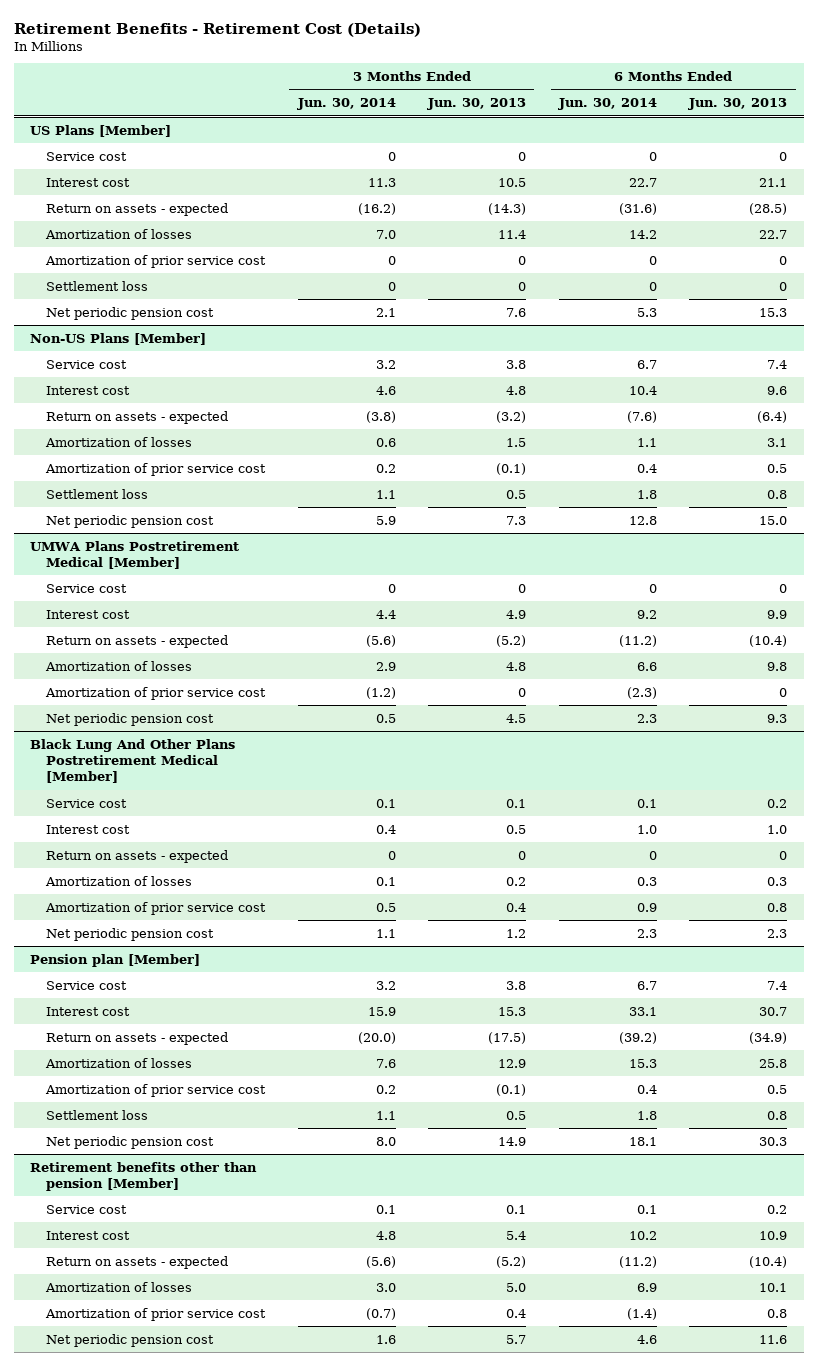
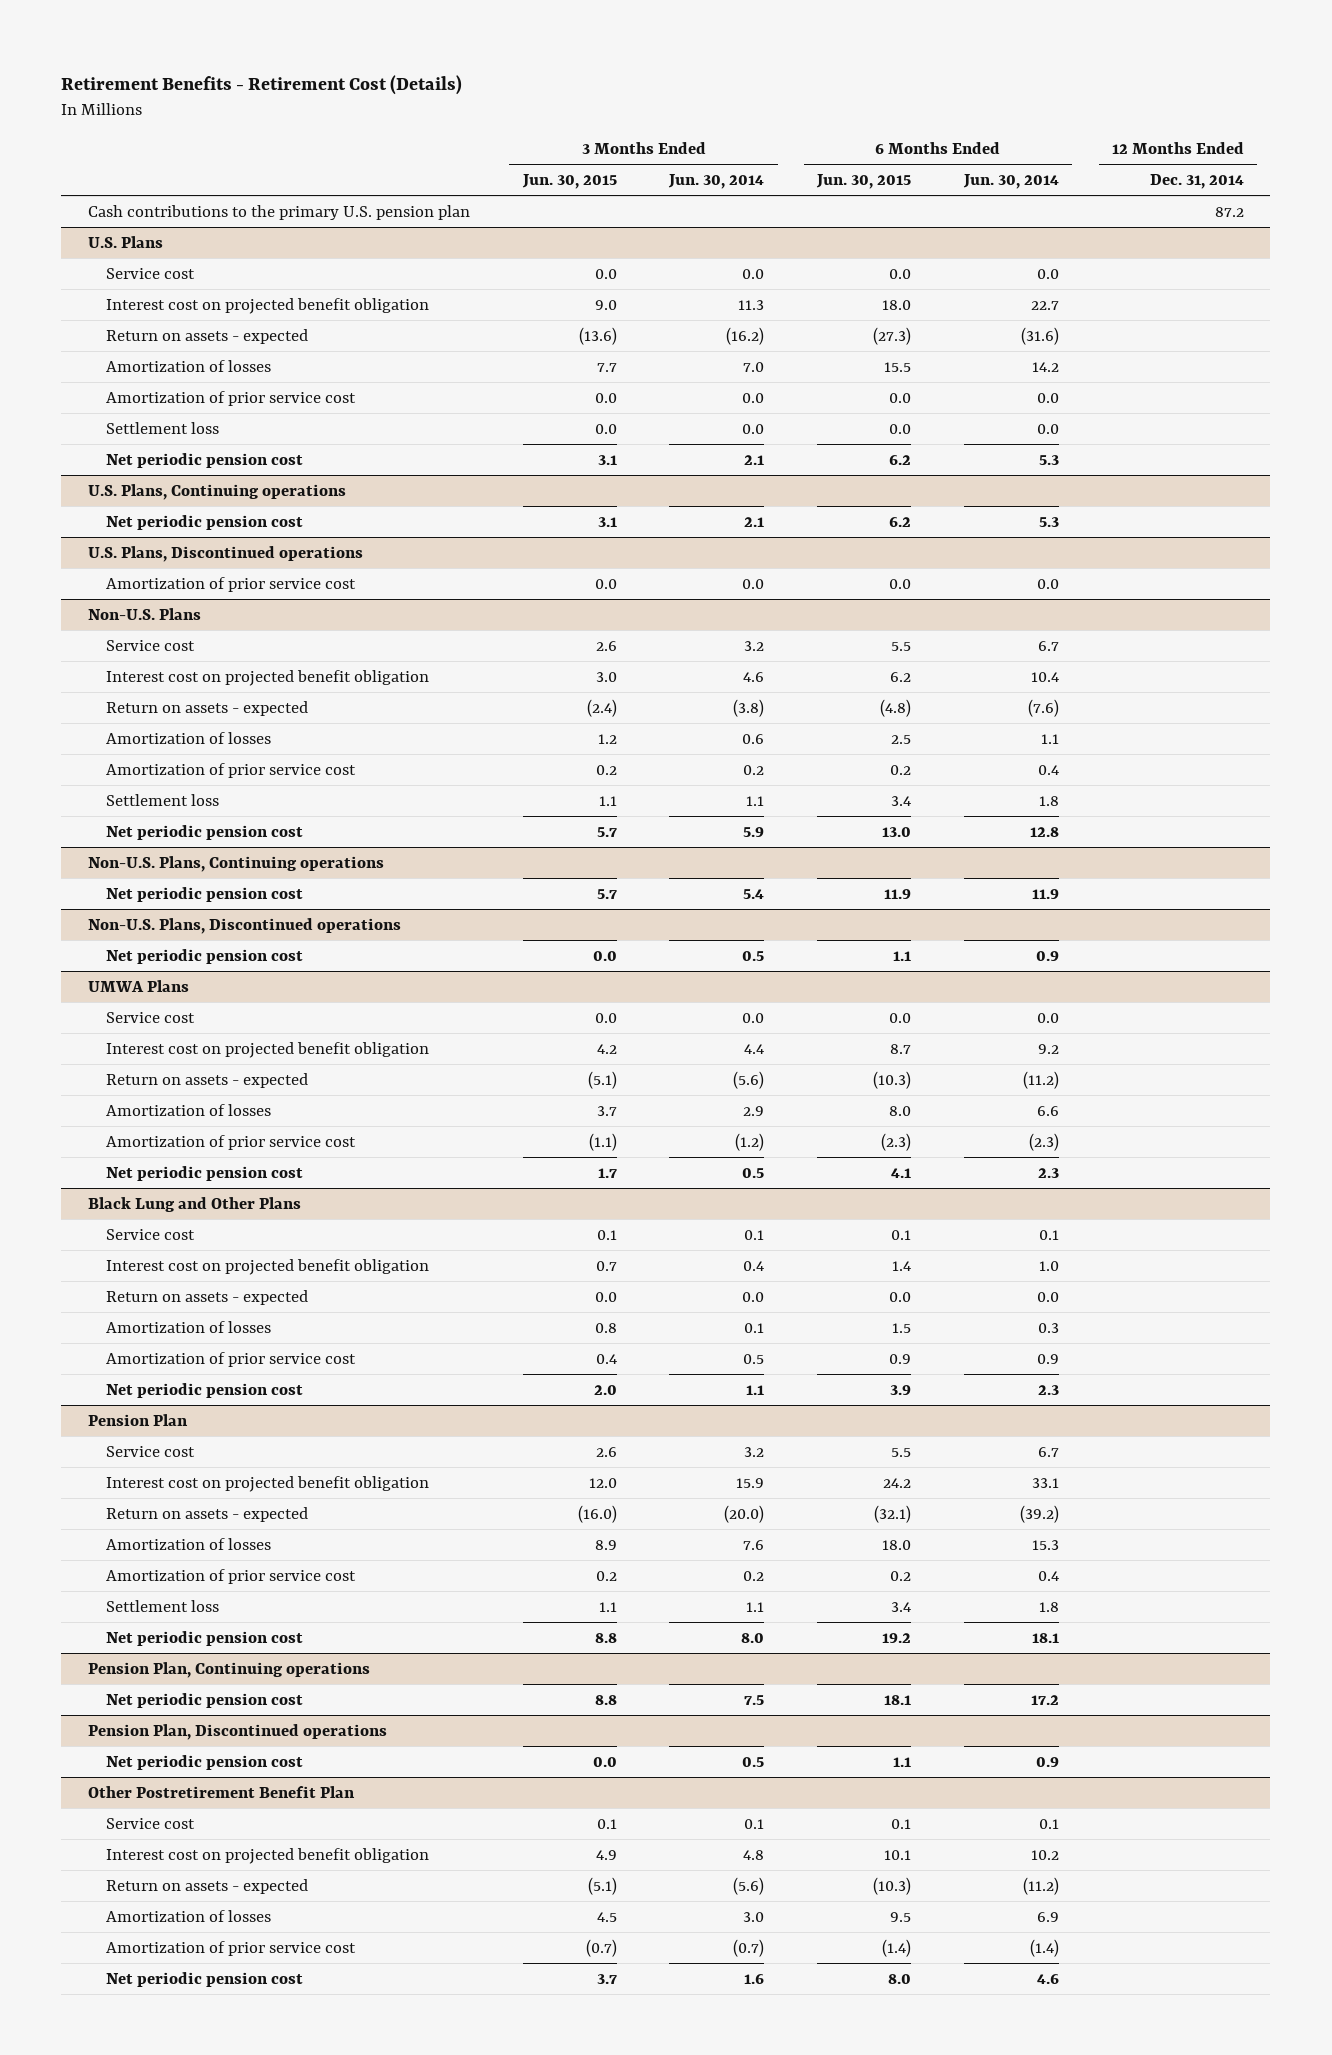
- | 3 Months Ended Jun. 30, 2014 | 3 Months Ended Jun. 30, 2013 | 6 Months Ended Jun. 30, 2014 | 6 Months Ended Jun. 30, 2013
+ | 3 Months Ended Jun. 30, 2015 | 3 Months Ended Jun. 30, 2014 | 6 Months Ended Jun. 30, 2015 | 6 Months Ended Jun. 30, 2014 | 12 Months Ended Dec. 31, 2014
- US Plans [Member]
- Service cost | 0 | 0 | 0 | 0
- Interest cost | 11.3 | 10.5 | 22.7 | 21.1
+ Cash contributions to the primary U.S. pension plan | | | | | 87.2
+ U.S. Plans
+ Service cost | 0.0 | 0.0 | 0.0 | 0.0 |
+ Interest cost on projected benefit obligation | 9.0 | 11.3 | 18.0 | 22.7 |
- Amortization of prior service cost | 0 | 0 | 0 | 0
- Settlement loss | 0 | 0 | 0 | 0
+ Amortization of prior service cost | 0.0 | 0.0 | 0.0 | 0.0 |
+ Settlement loss | 0.0 | 0.0 | 0.0 | 0.0 |
- Non-US Plans [Member]
+ U.S. Plans, Continuing operations
+ Net periodic pension cost | 3.1 | 2.1 | 6.2 | 5.3 |
+ U.S. Plans, Discontinued operations
+ Amortization of prior service cost | 0.0 | 0.0 | 0.0 | 0.0 |
+ Non-U.S. Plans
- Interest cost | 4.6 | 4.8 | 10.4 | 9.6
+ Interest cost on projected benefit obligation | 3.0 | 4.6 | 6.2 | 10.4 |
- UMWA Plans Postretirement Medical [Member]
- Service cost | 0 | 0 | 0 | 0
- Interest cost | 4.4 | 4.9 | 9.2 | 9.9
+ Non-U.S. Plans, Continuing operations
+ Net periodic pension cost | 5.7 | 5.4 | 11.9 | 11.9 |
+ Non-U.S. Plans, Discontinued operations
+ Net periodic pension cost | 0.0 | 0.5 | 1.1 | 0.9 |
+ UMWA Plans
+ Service cost | 0.0 | 0.0 | 0.0 | 0.0 |
+ Interest cost on projected benefit obligation | 4.2 | 4.4 | 8.7 | 9.2 |
- Black Lung And Other Plans Postretirement Medical [Member]
+ Black Lung and Other Plans
- Interest cost | 0.4 | 0.5 | 1.0 | 1.0
- Return on assets - expected | 0 | 0 | 0 | 0
+ Interest cost on projected benefit obligation | 0.7 | 0.4 | 1.4 | 1.0 |
+ Return on assets - expected | 0.0 | 0.0 | 0.0 | 0.0 |
- Pension plan [Member]
+ Pension Plan
- Interest cost | 15.9 | 15.3 | 33.1 | 30.7
+ Interest cost on projected benefit obligation | 12.0 | 15.9 | 24.2 | 33.1 |
- Retirement benefits other than pension [Member]
+ Pension Plan, Continuing operations
+ Net periodic pension cost | 8.8 | 7.5 | 18.1 | 17.2 |
+ Pension Plan, Discontinued operations
+ Net periodic pension cost | 0.0 | 0.5 | 1.1 | 0.9 |
+ Other Postretirement Benefit Plan
- Interest cost | 4.8 | 5.4 | 10.2 | 10.9
+ Interest cost on projected benefit obligation | 4.9 | 4.8 | 10.1 | 10.2 |

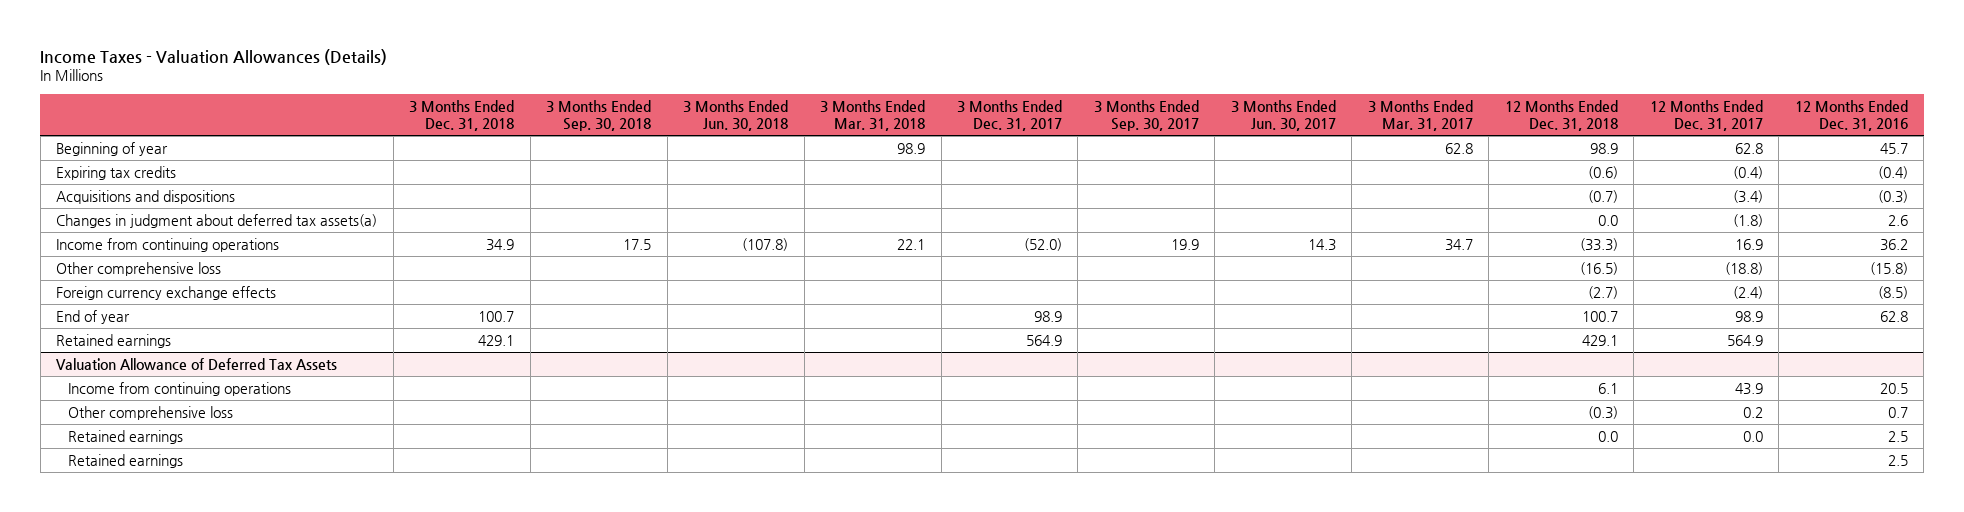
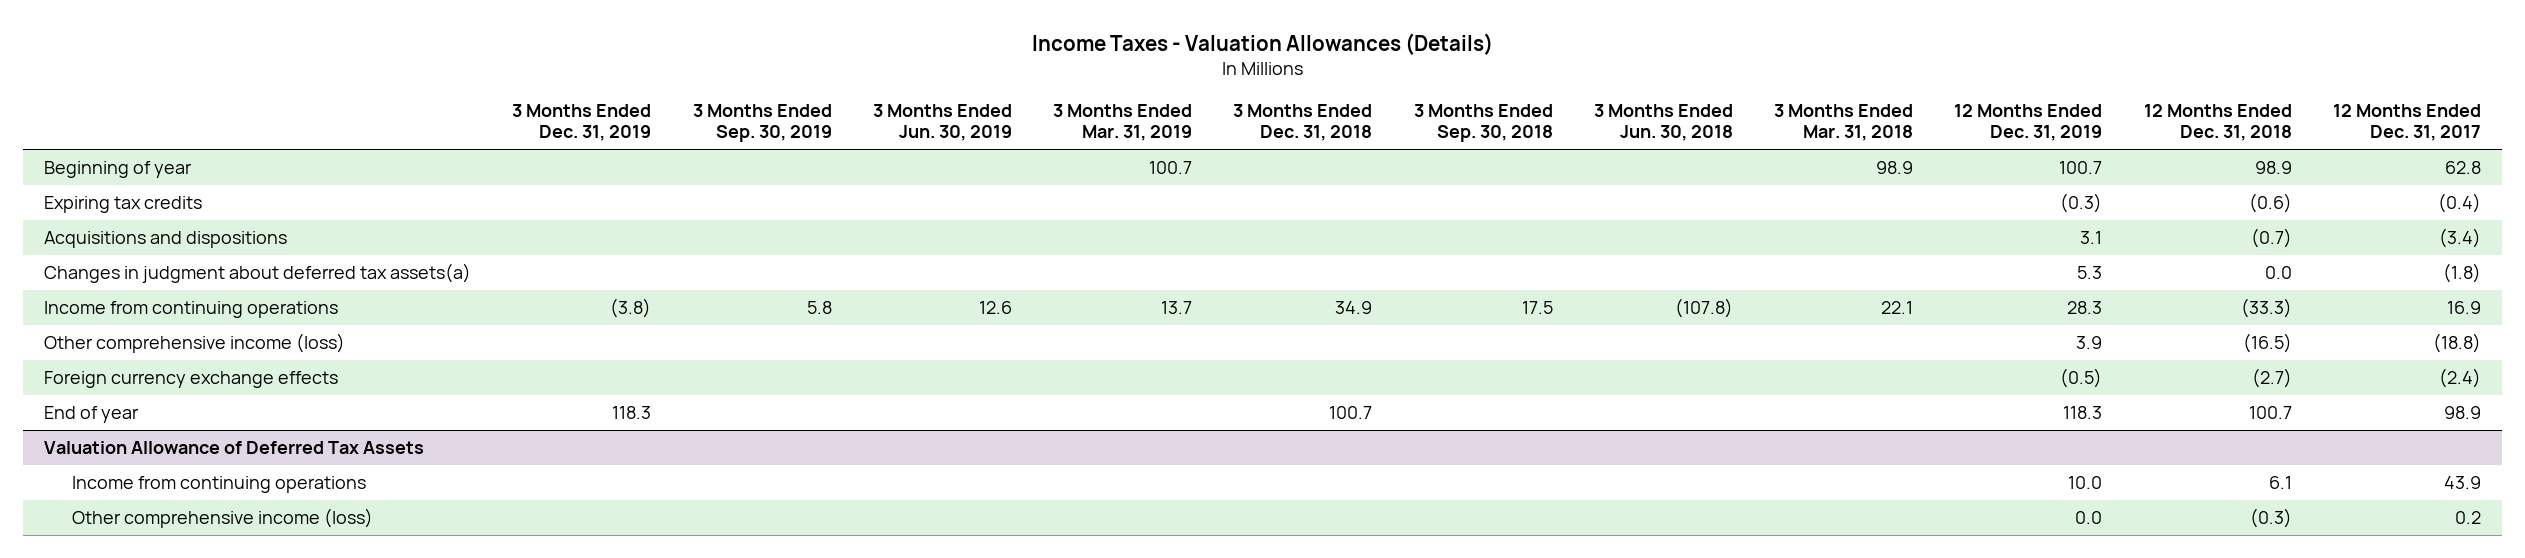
- | 3 Months Ended Dec. 31, 2018 | 3 Months Ended Sep. 30, 2018 | 3 Months Ended Jun. 30, 2018 | 3 Months Ended Mar. 31, 2018 | 3 Months Ended Dec. 31, 2017 | 3 Months Ended Sep. 30, 2017 | 3 Months Ended Jun. 30, 2017 | 3 Months Ended Mar. 31, 2017 | 12 Months Ended Dec. 31, 2018 | 12 Months Ended Dec. 31, 2017 | 12 Months Ended Dec. 31, 2016
+ | 3 Months Ended Dec. 31, 2019 | 3 Months Ended Sep. 30, 2019 | 3 Months Ended Jun. 30, 2019 | 3 Months Ended Mar. 31, 2019 | 3 Months Ended Dec. 31, 2018 | 3 Months Ended Sep. 30, 2018 | 3 Months Ended Jun. 30, 2018 | 3 Months Ended Mar. 31, 2018 | 12 Months Ended Dec. 31, 2019 | 12 Months Ended Dec. 31, 2018 | 12 Months Ended Dec. 31, 2017
- Other comprehensive loss | | | | | | | | | (16.5) | (18.8) | (15.8)
+ Other comprehensive income (loss) | | | | | | | | | 3.9 | (16.5) | (18.8)
- Retained earnings | 429.1 | | | | 564.9 | | | | 429.1 | 564.9 |
@ Valuation Allowance of Deferred Tax Assets
- Other comprehensive loss | | | | | | | | | (0.3) | 0.2 | 0.7
- Retained earnings | | | | | | | | | 0.0 | 0.0 | 2.5
- Retained earnings | | | | | | | | | | | 2.5
+ Other comprehensive income (loss) | | | | | | | | | 0.0 | (0.3) | 0.2

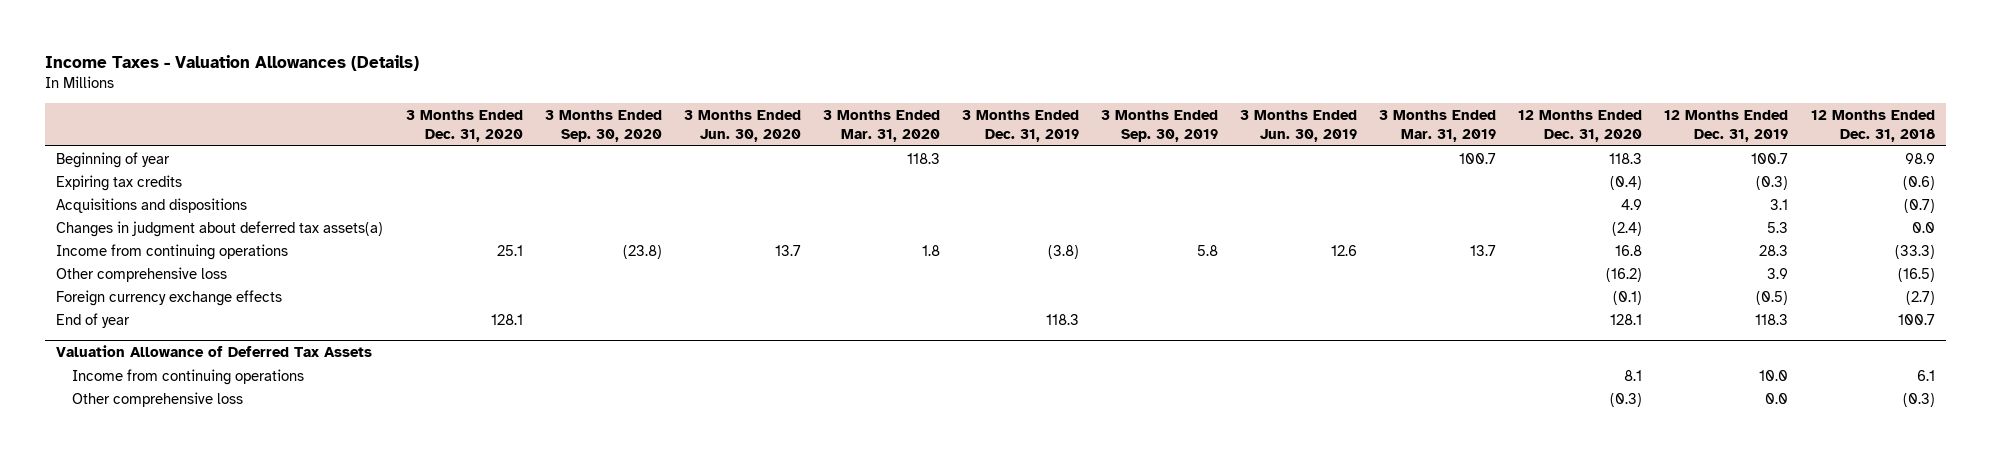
- | 3 Months Ended Dec. 31, 2019 | 3 Months Ended Sep. 30, 2019 | 3 Months Ended Jun. 30, 2019 | 3 Months Ended Mar. 31, 2019 | 3 Months Ended Dec. 31, 2018 | 3 Months Ended Sep. 30, 2018 | 3 Months Ended Jun. 30, 2018 | 3 Months Ended Mar. 31, 2018 | 12 Months Ended Dec. 31, 2019 | 12 Months Ended Dec. 31, 2018 | 12 Months Ended Dec. 31, 2017
+ | 3 Months Ended Dec. 31, 2020 | 3 Months Ended Sep. 30, 2020 | 3 Months Ended Jun. 30, 2020 | 3 Months Ended Mar. 31, 2020 | 3 Months Ended Dec. 31, 2019 | 3 Months Ended Sep. 30, 2019 | 3 Months Ended Jun. 30, 2019 | 3 Months Ended Mar. 31, 2019 | 12 Months Ended Dec. 31, 2020 | 12 Months Ended Dec. 31, 2019 | 12 Months Ended Dec. 31, 2018
- Other comprehensive income (loss) | | | | | | | | | 3.9 | (16.5) | (18.8)
+ Other comprehensive loss | | | | | | | | | (16.2) | 3.9 | (16.5)
@ Valuation Allowance of Deferred Tax Assets
- Other comprehensive income (loss) | | | | | | | | | 0.0 | (0.3) | 0.2
+ Other comprehensive loss | | | | | | | | | (0.3) | 0.0 | (0.3)

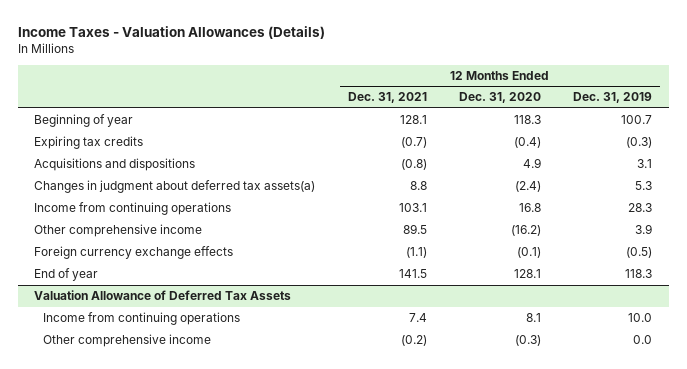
- | 3 Months Ended Dec. 31, 2020 | 3 Months Ended Sep. 30, 2020 | 3 Months Ended Jun. 30, 2020 | 3 Months Ended Mar. 31, 2020 | 3 Months Ended Dec. 31, 2019 | 3 Months Ended Sep. 30, 2019 | 3 Months Ended Jun. 30, 2019 | 3 Months Ended Mar. 31, 2019 | 12 Months Ended Dec. 31, 2020 | 12 Months Ended Dec. 31, 2019 | 12 Months Ended Dec. 31, 2018
+ | 12 Months Ended Dec. 31, 2021 | 12 Months Ended Dec. 31, 2020 | 12 Months Ended Dec. 31, 2019
- Other comprehensive loss | | | | | | | | | (16.2) | 3.9 | (16.5)
+ Other comprehensive income | 89.5 | (16.2) | 3.9
@ Valuation Allowance of Deferred Tax Assets
- Other comprehensive loss | | | | | | | | | (0.3) | 0.0 | (0.3)
+ Other comprehensive income | (0.2) | (0.3) | 0.0

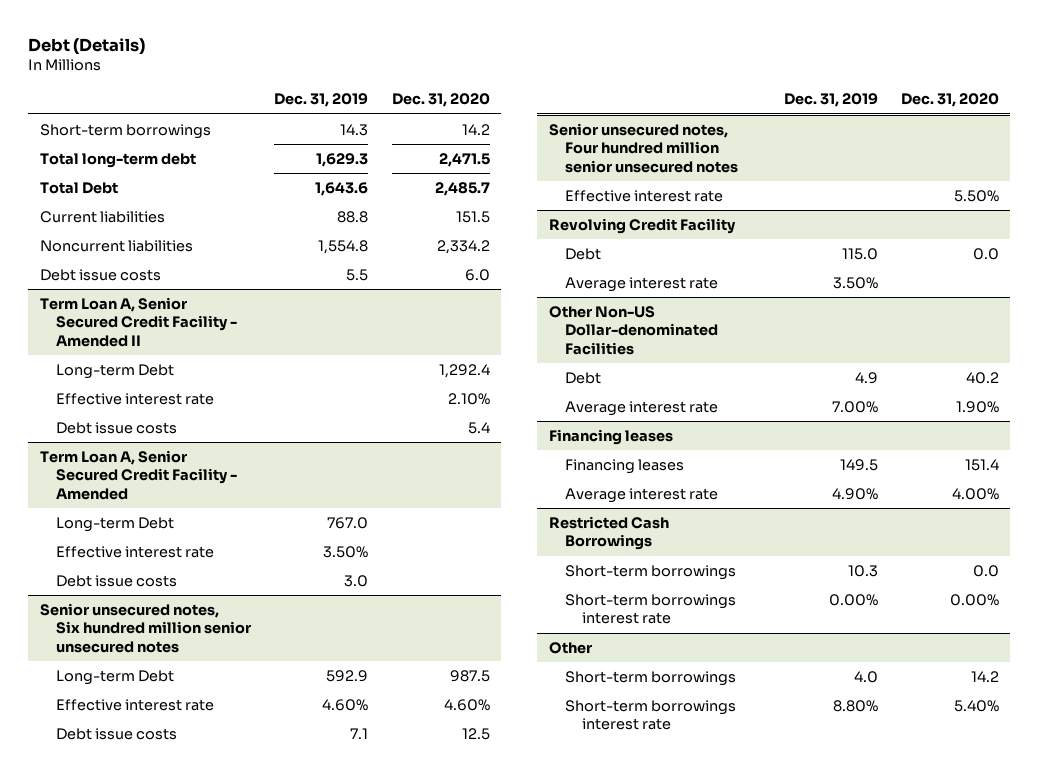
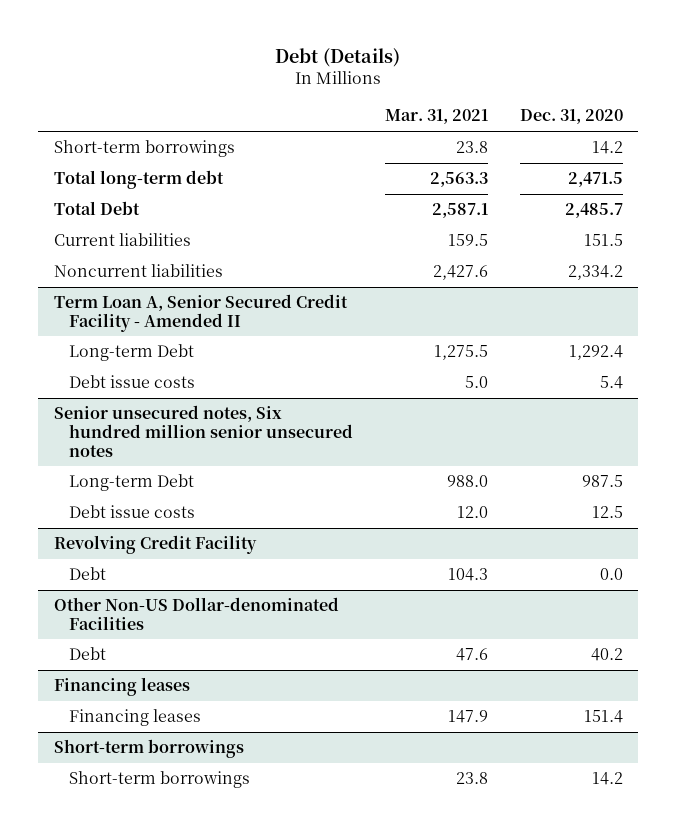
- | Dec. 31, 2019 | Dec. 31, 2020
+ | Mar. 31, 2021 | Dec. 31, 2020
- Debt issue costs | 5.5 | 6.0
@ Term Loan A, Senior Secured Credit Facility - Amended II
- Effective interest rate | | 2.10%
- Term Loan A, Senior Secured Credit Facility - Amended
- Long-term Debt | 767.0 |
- Effective interest rate | 3.50% |
- Debt issue costs | 3.0 |
@ Senior unsecured notes, Six hundred million senior unsecured notes
- Effective interest rate | 4.60% | 4.60%
- Senior unsecured notes, Four hundred million senior unsecured notes
- Effective interest rate | | 5.50%
@ Revolving Credit Facility
- Average interest rate | 3.50% |
@ Other Non-US Dollar-denominated Facilities
- Average interest rate | 7.00% | 1.90%
@ Financing leases
- Average interest rate | 4.90% | 4.00%
- Restricted Cash Borrowings
- Short-term borrowings | 10.3 | 0.0
- Short-term borrowings interest rate | 0.00% | 0.00%
- Other
+ Short-term borrowings
- Short-term borrowings interest rate | 8.80% | 5.40%

